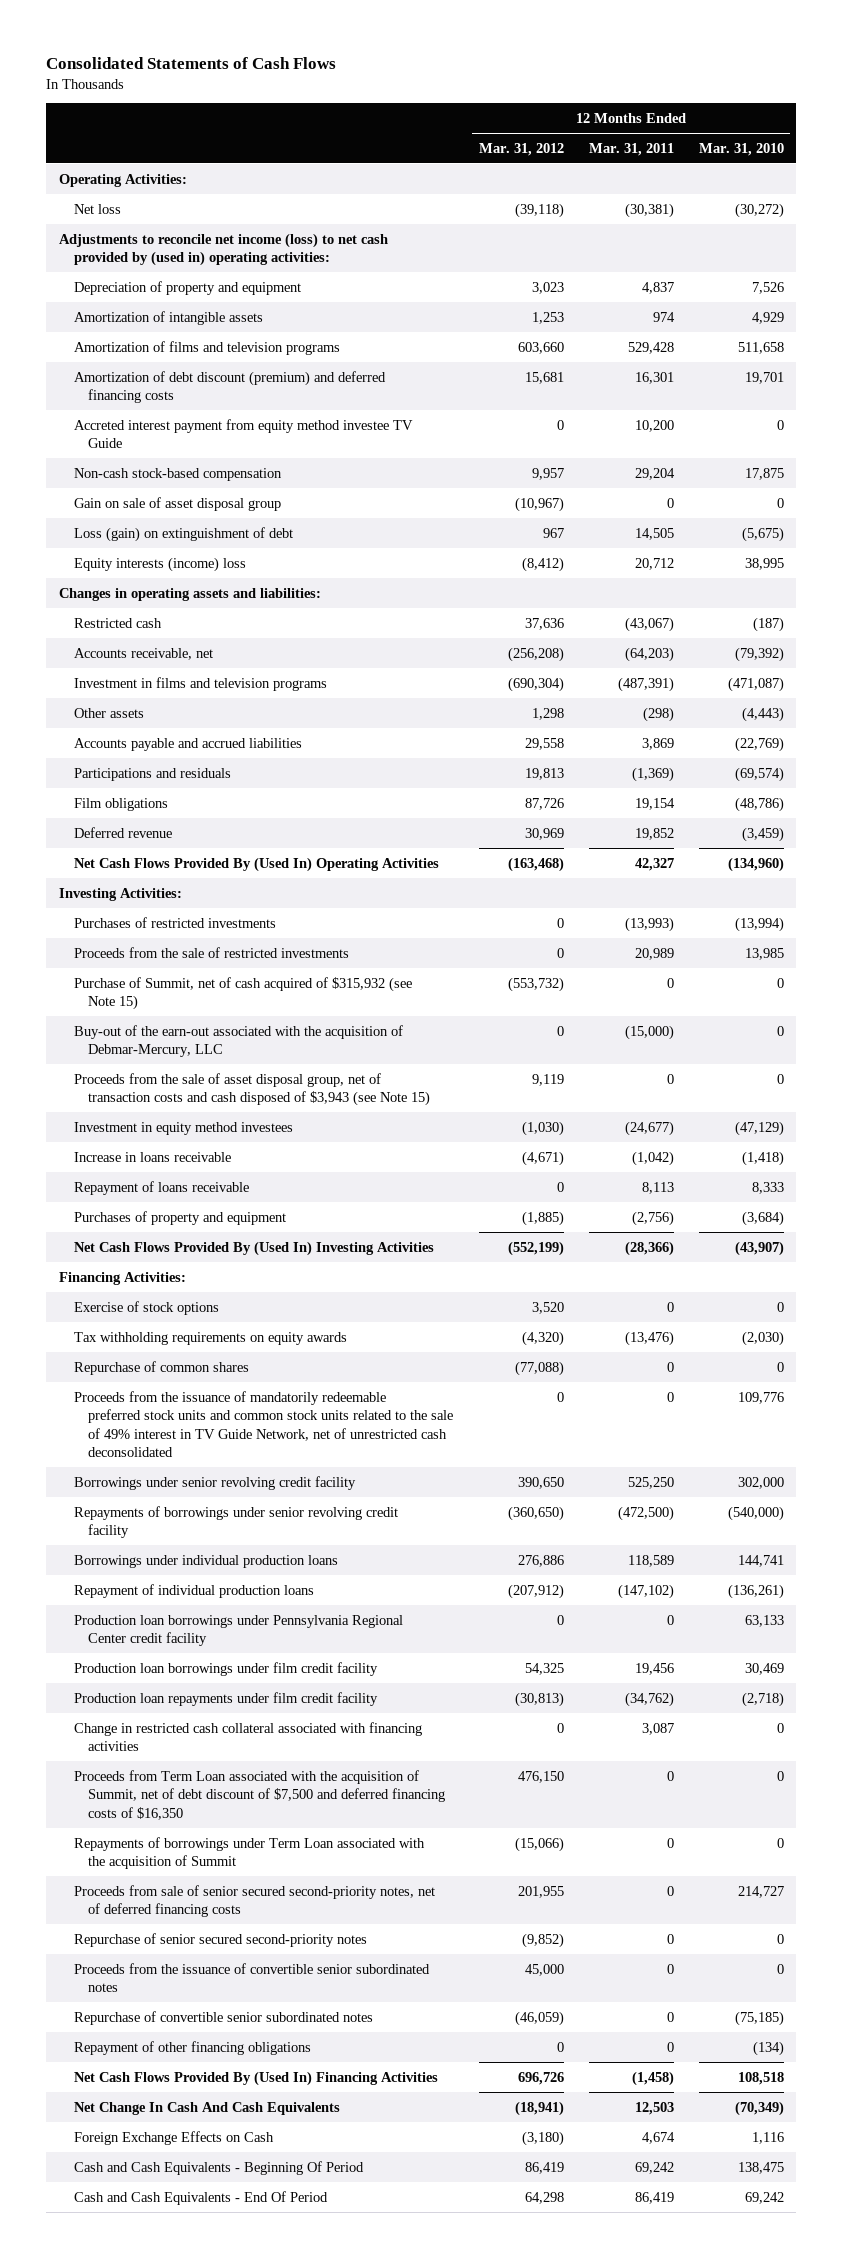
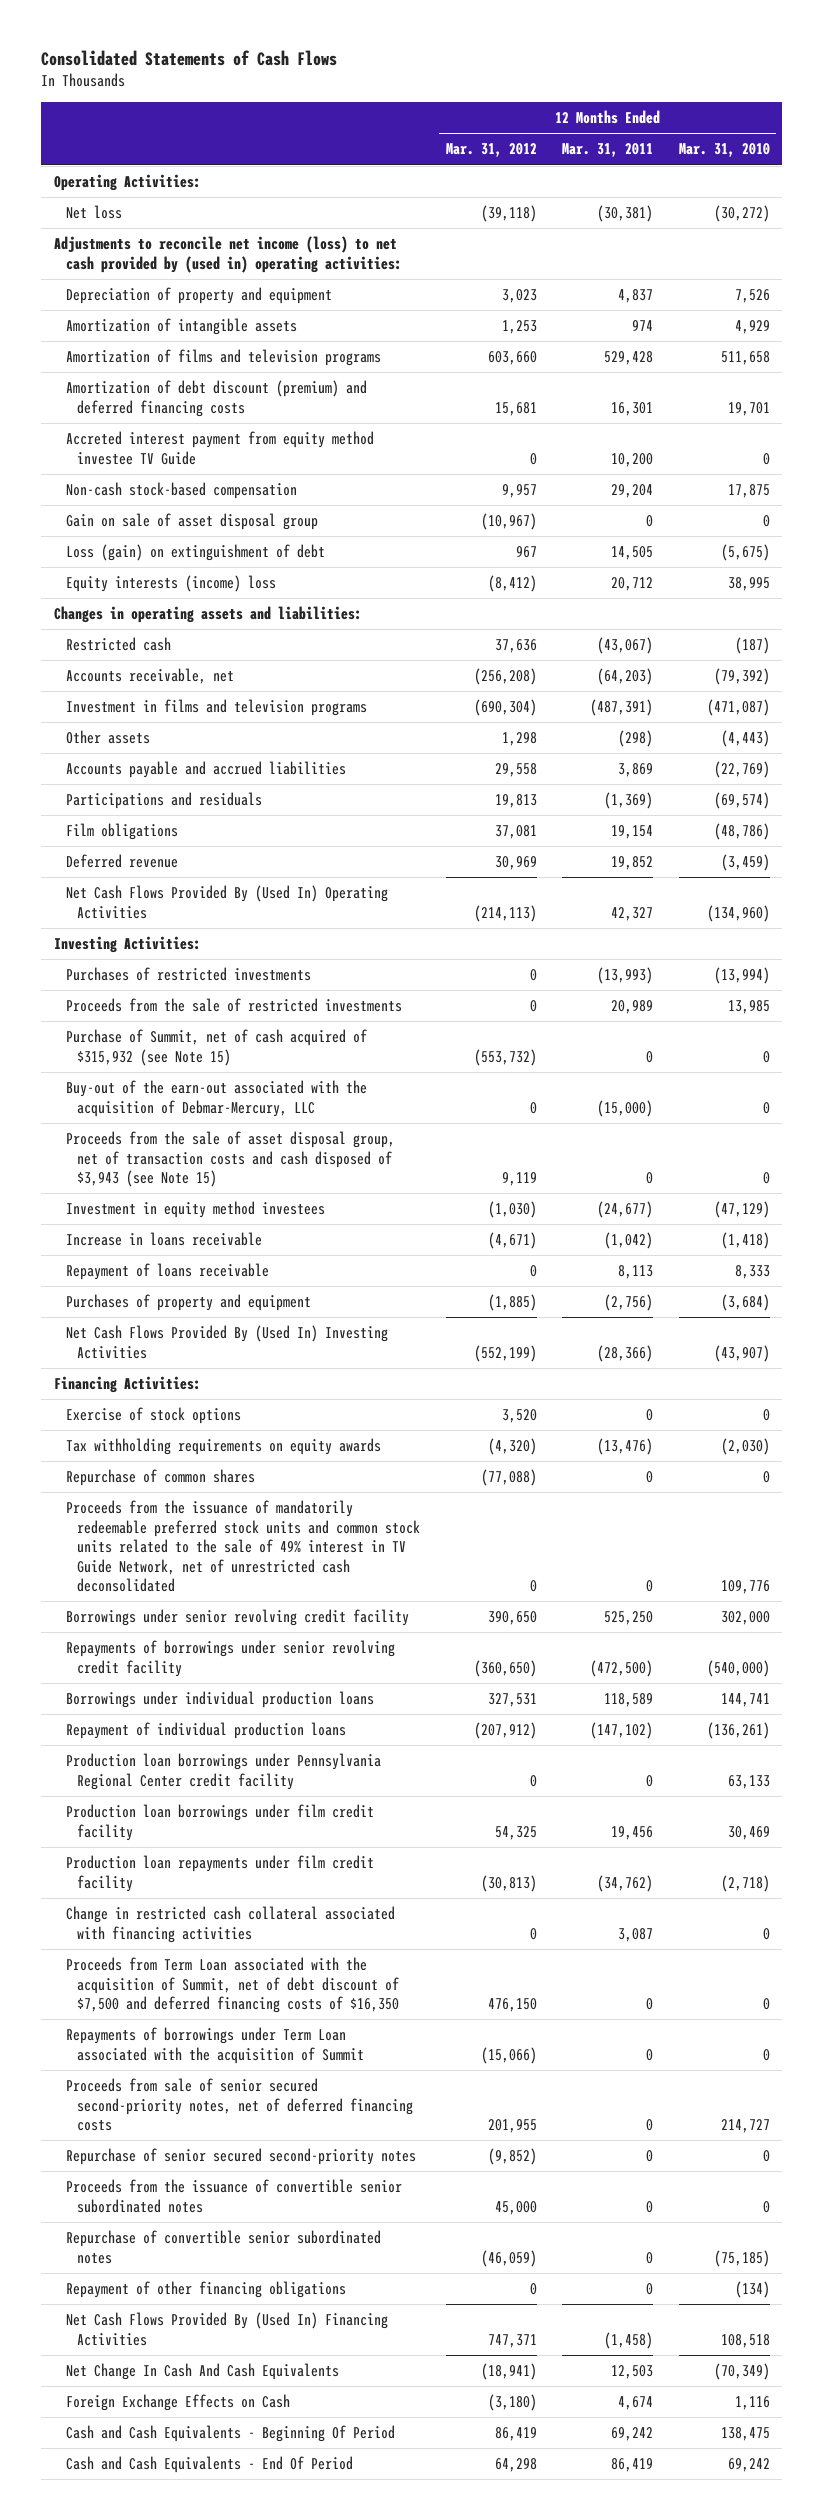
- Film obligations | 87,726 | 19,154 | (48,786)
+ Film obligations | 37,081 | 19,154 | (48,786)
- Net Cash Flows Provided By (Used In) Operating Activities | (163,468) | 42,327 | (134,960)
+ Net Cash Flows Provided By (Used In) Operating Activities | (214,113) | 42,327 | (134,960)
- Borrowings under individual production loans | 276,886 | 118,589 | 144,741
+ Borrowings under individual production loans | 327,531 | 118,589 | 144,741
- Net Cash Flows Provided By (Used In) Financing Activities | 696,726 | (1,458) | 108,518
+ Net Cash Flows Provided By (Used In) Financing Activities | 747,371 | (1,458) | 108,518

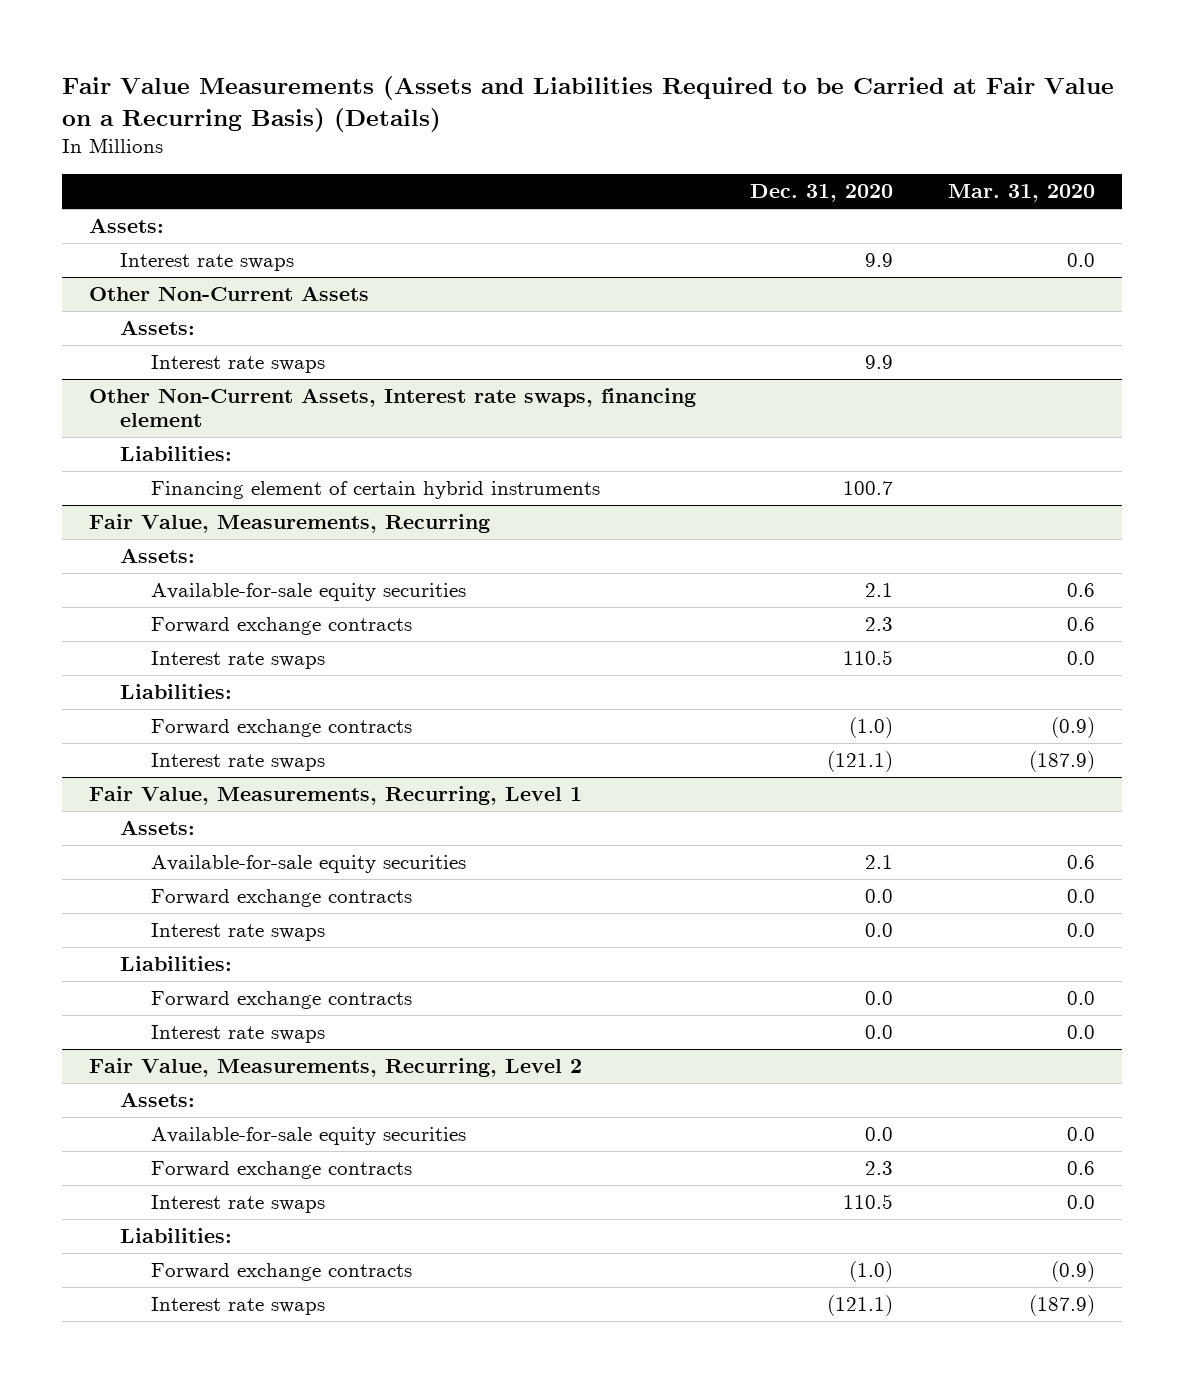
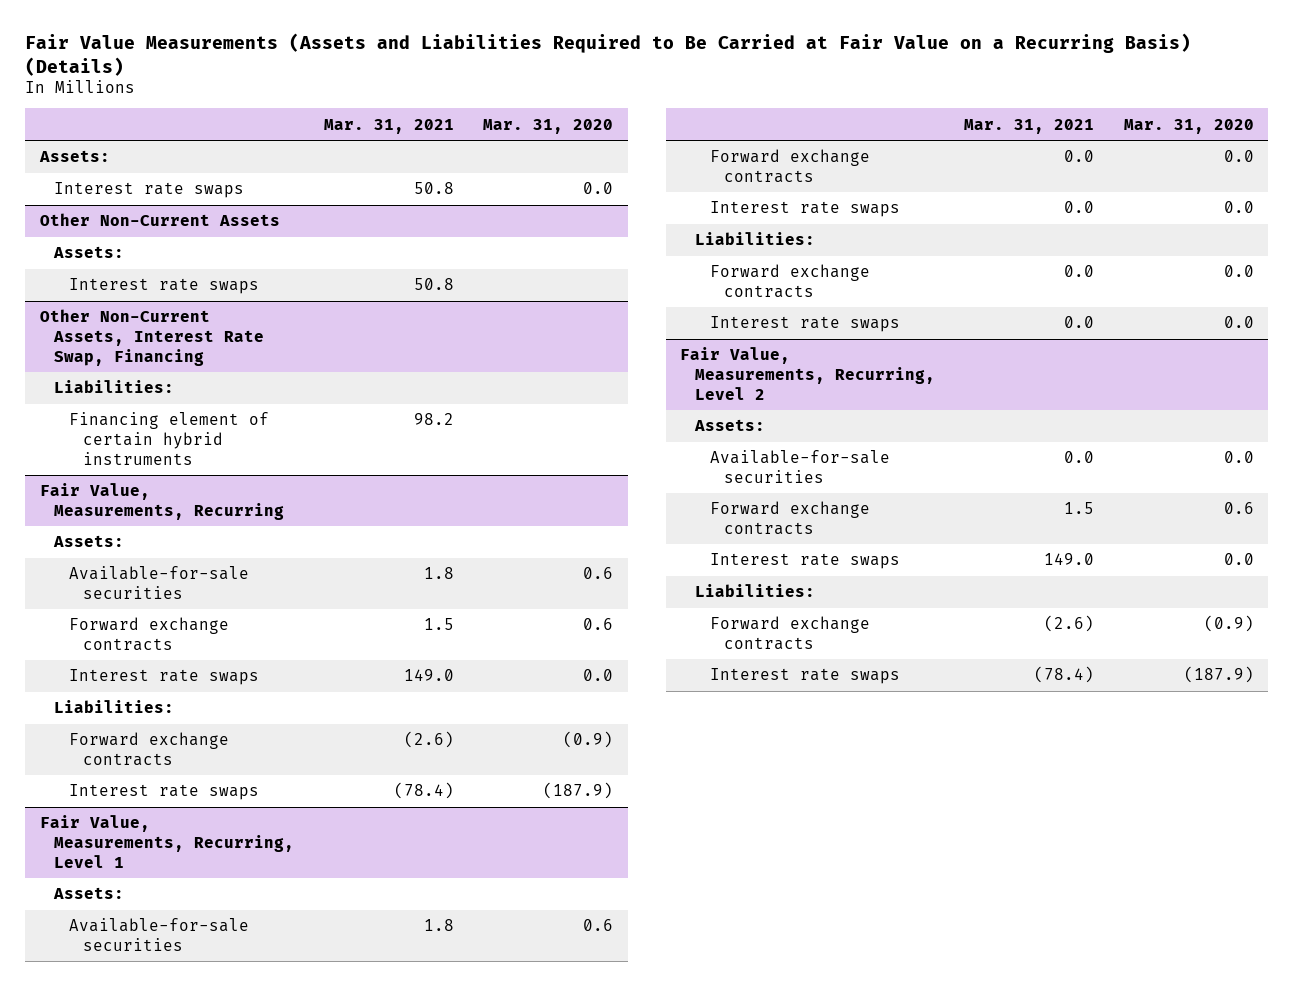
- Fair Value Measurements (Assets and Liabilities Required to be Carried at Fair Value on a Recurring Basis) (Details)
+ Fair Value Measurements (Assets and Liabilities Required to Be Carried at Fair Value on a Recurring Basis) (Details)
- | Dec. 31, 2020 | Mar. 31, 2020
+ | Mar. 31, 2021 | Mar. 31, 2020
- Other Non-Current Assets, Interest rate swaps, financing element
+ Other Non-Current Assets, Interest Rate Swap, Financing
@ Fair Value, Measurements, Recurring
- Available-for-sale equity securities | 2.1 | 0.6
+ Available-for-sale securities | 1.8 | 0.6
@ Fair Value, Measurements, Recurring, Level 1
- Available-for-sale equity securities | 2.1 | 0.6
+ Available-for-sale securities | 1.8 | 0.6
@ Fair Value, Measurements, Recurring, Level 2
- Available-for-sale equity securities | 0.0 | 0.0
+ Available-for-sale securities | 0.0 | 0.0

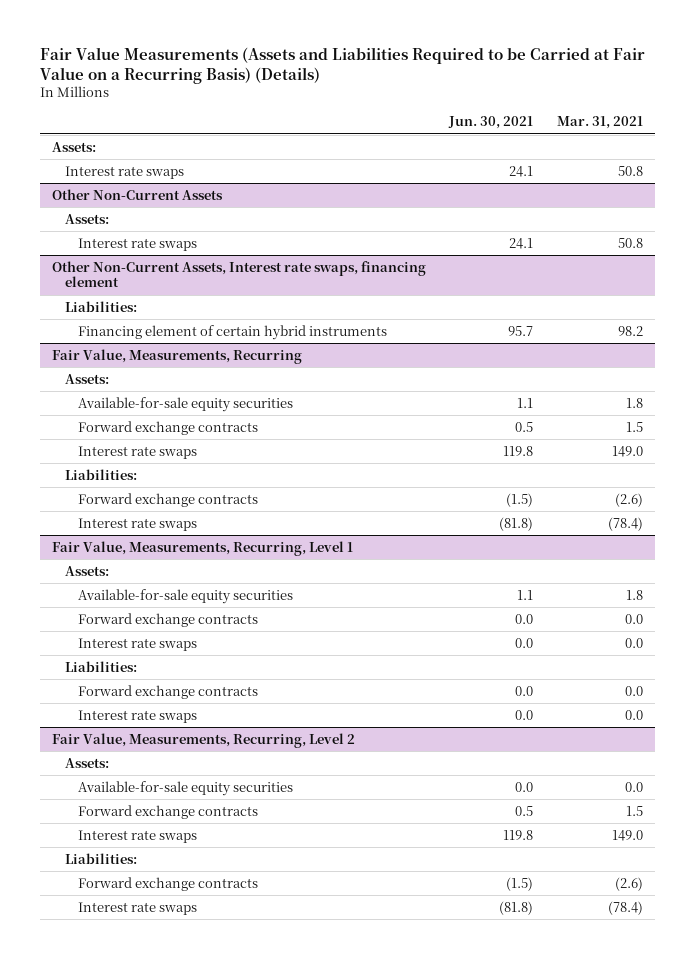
- Fair Value Measurements (Assets and Liabilities Required to Be Carried at Fair Value on a Recurring Basis) (Details)
+ Fair Value Measurements (Assets and Liabilities Required to be Carried at Fair Value on a Recurring Basis) (Details)
- | Mar. 31, 2021 | Mar. 31, 2020
+ | Jun. 30, 2021 | Mar. 31, 2021
- Other Non-Current Assets, Interest Rate Swap, Financing
+ Other Non-Current Assets, Interest rate swaps, financing element
@ Fair Value, Measurements, Recurring
- Available-for-sale securities | 1.8 | 0.6
+ Available-for-sale equity securities | 1.1 | 1.8
@ Fair Value, Measurements, Recurring, Level 1
- Available-for-sale securities | 1.8 | 0.6
+ Available-for-sale equity securities | 1.1 | 1.8
@ Fair Value, Measurements, Recurring, Level 2
- Available-for-sale securities | 0.0 | 0.0
+ Available-for-sale equity securities | 0.0 | 0.0

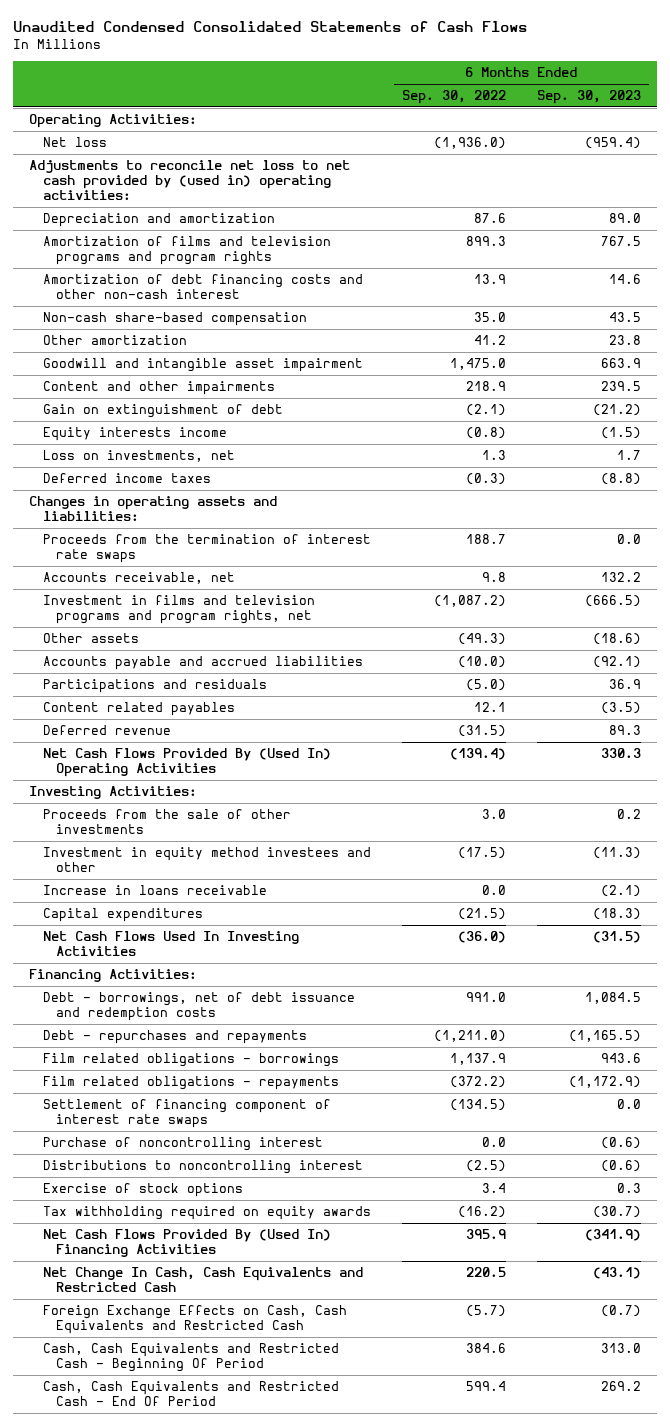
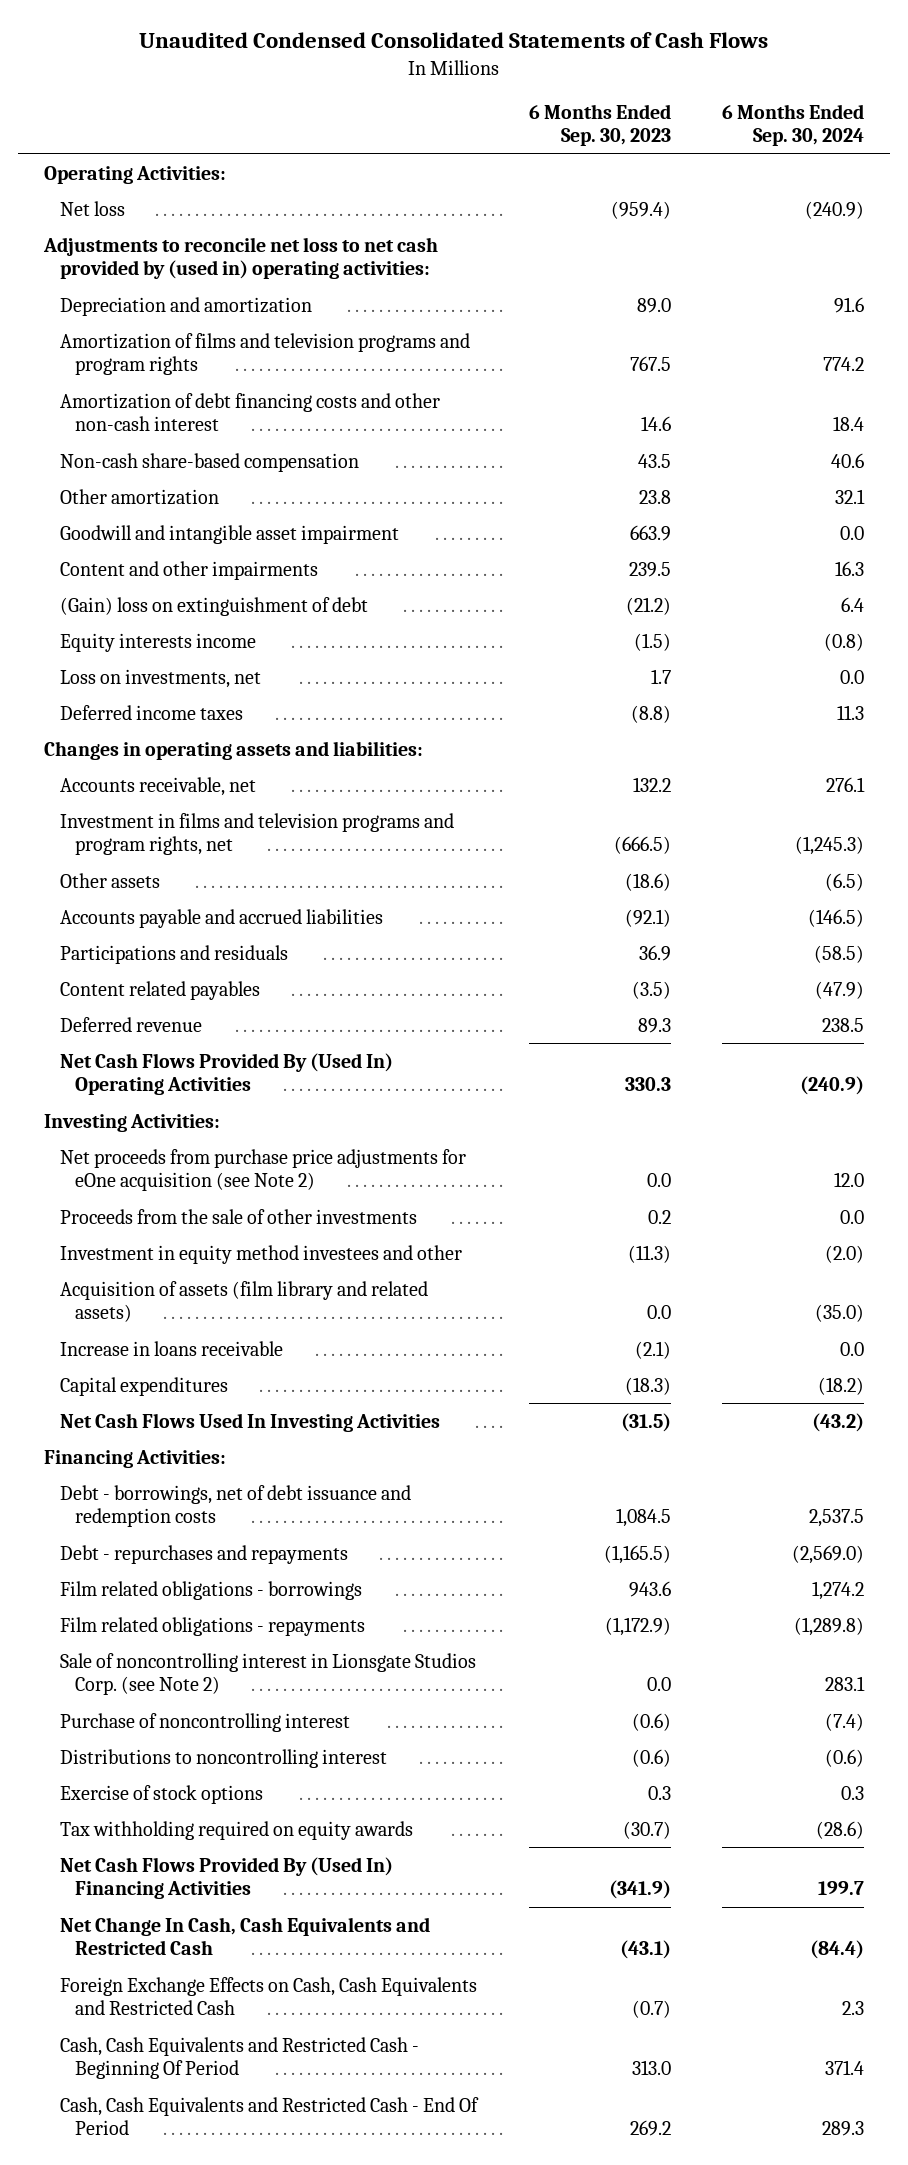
- | 6 Months Ended Sep. 30, 2022 | 6 Months Ended Sep. 30, 2023
+ | 6 Months Ended Sep. 30, 2023 | 6 Months Ended Sep. 30, 2024
- Gain on extinguishment of debt | (2.1) | (21.2)
+ (Gain) loss on extinguishment of debt | (21.2) | 6.4
- Proceeds from the termination of interest rate swaps | 188.7 | 0.0
+ Net proceeds from purchase price adjustments for eOne acquisition (see Note 2) | 0.0 | 12.0
+ Acquisition of assets (film library and related assets) | 0.0 | (35.0)
- Settlement of financing component of interest rate swaps | (134.5) | 0.0
+ Sale of noncontrolling interest in Lionsgate Studios Corp. (see Note 2) | 0.0 | 283.1

